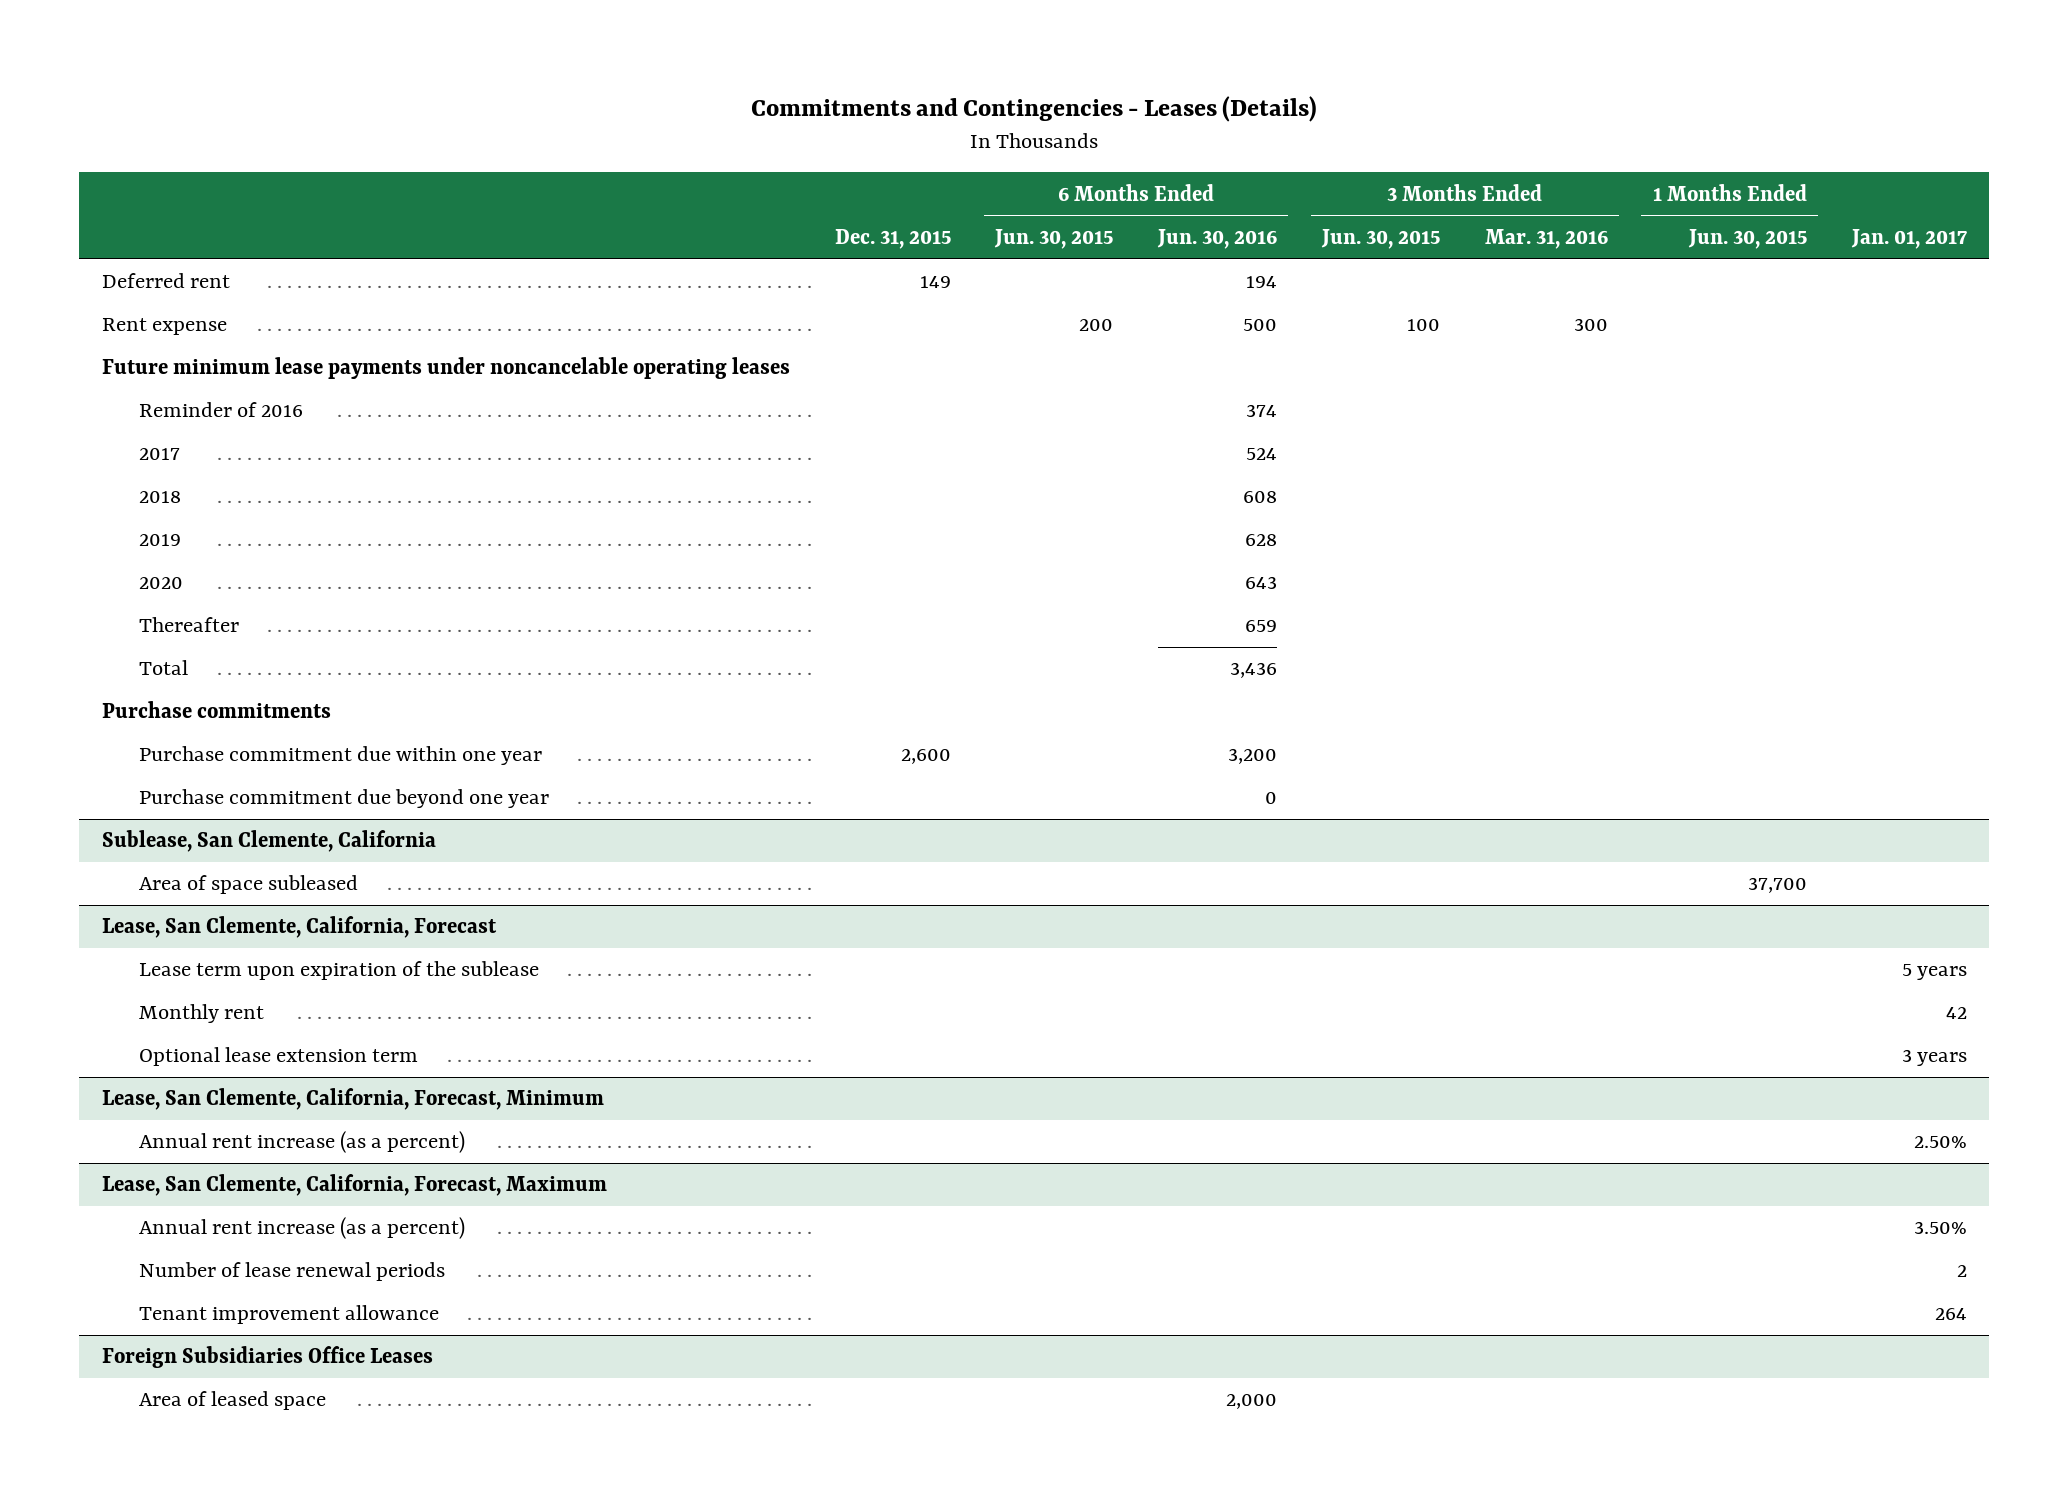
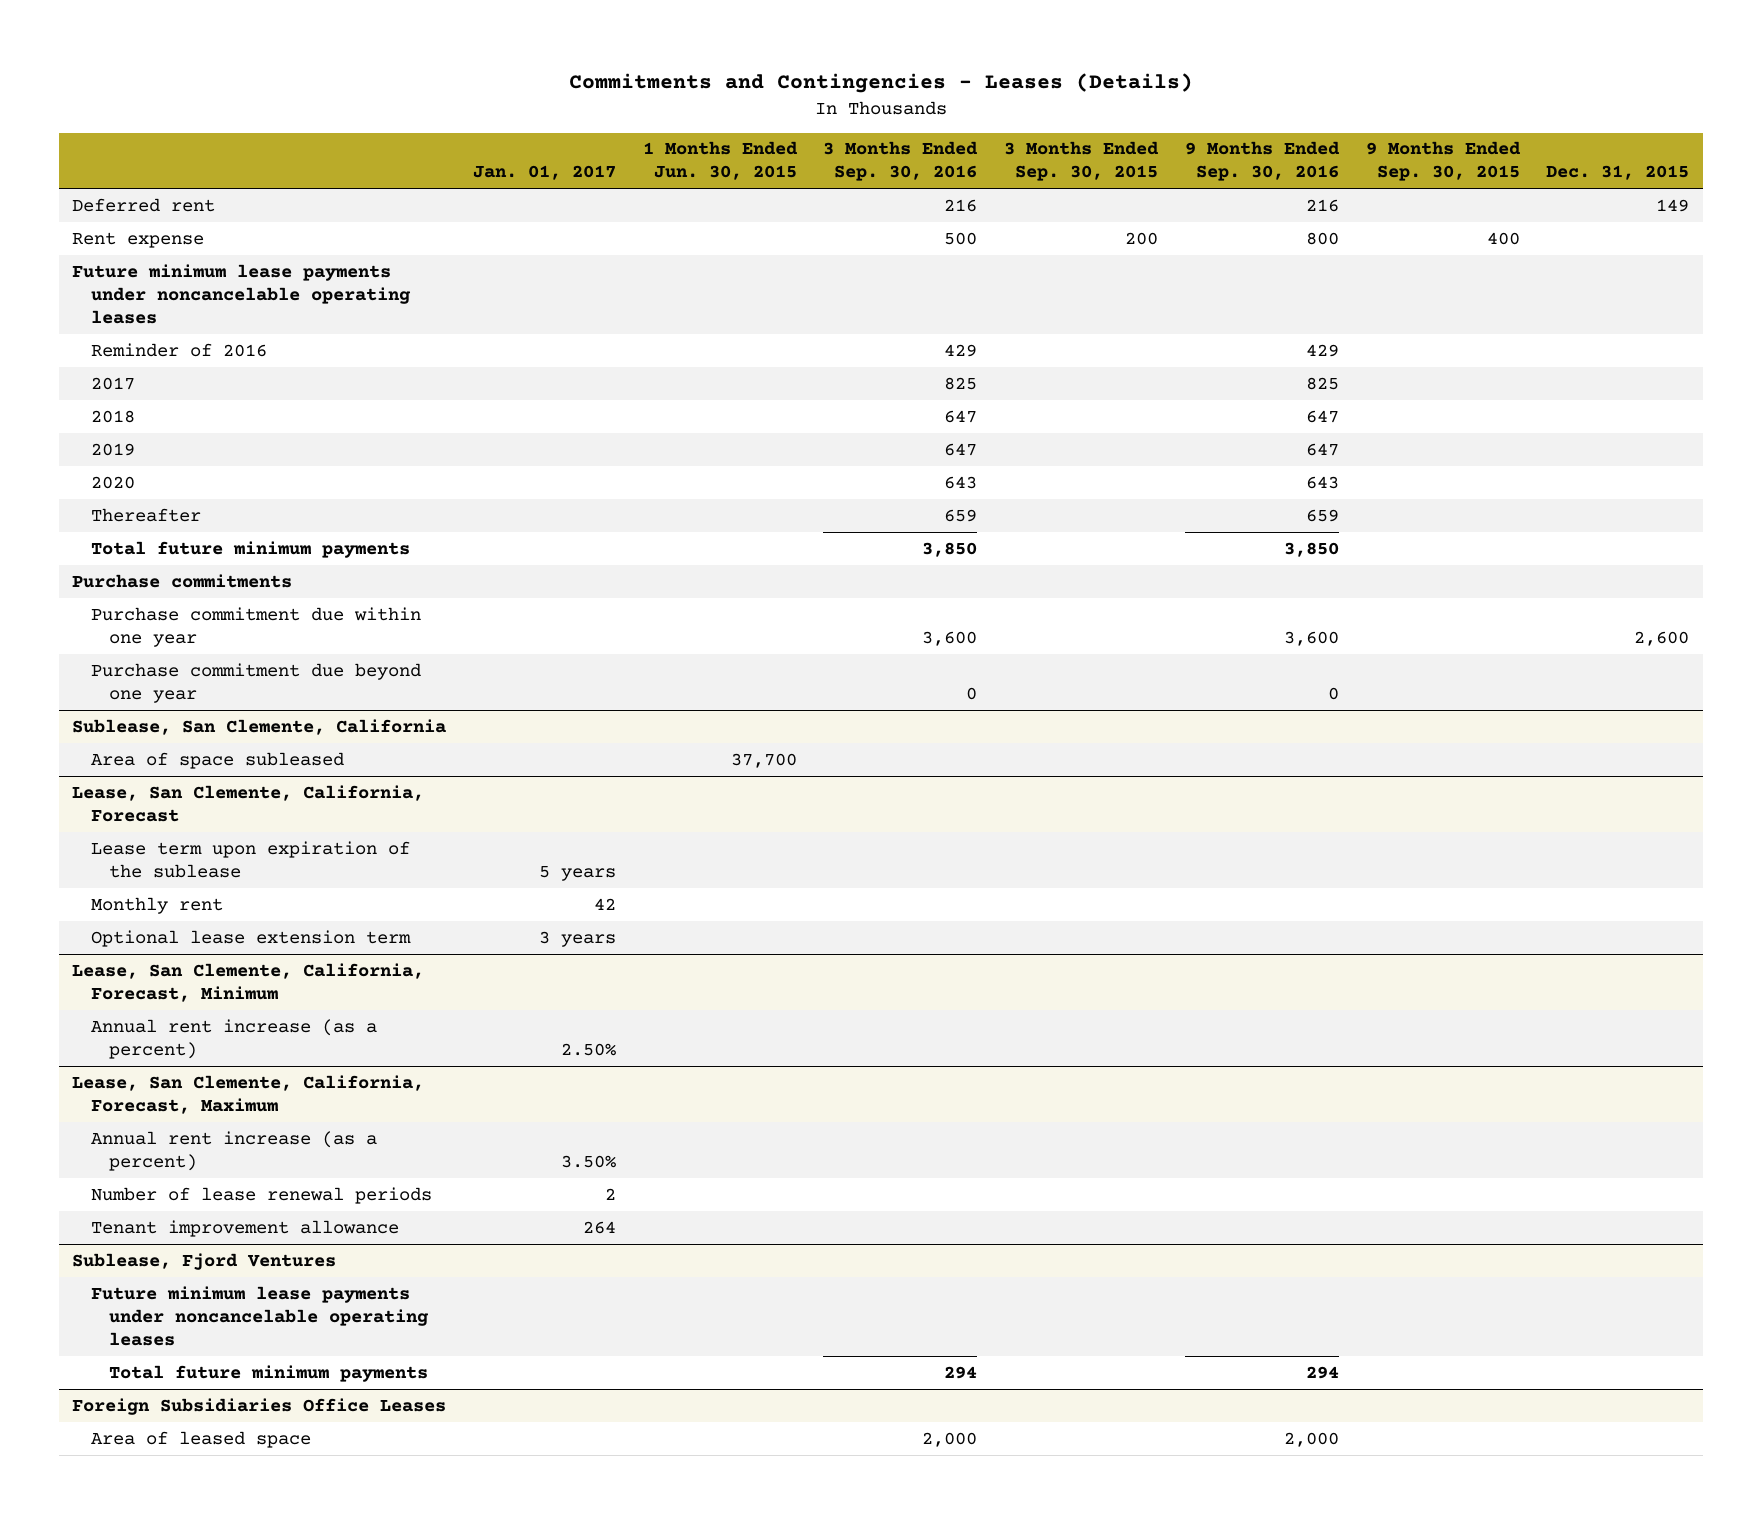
- | Dec. 31, 2015 | 6 Months Ended Jun. 30, 2015 | 6 Months Ended Jun. 30, 2016 | 3 Months Ended Jun. 30, 2015 | 3 Months Ended Mar. 31, 2016 | 1 Months Ended Jun. 30, 2015 | Jan. 01, 2017
+ | Jan. 01, 2017 | 1 Months Ended Jun. 30, 2015 | 3 Months Ended Sep. 30, 2016 | 3 Months Ended Sep. 30, 2015 | 9 Months Ended Sep. 30, 2016 | 9 Months Ended Sep. 30, 2015 | Dec. 31, 2015
- Total | | | 3,436 | | | |
+ Total future minimum payments | | | 3,850 | | 3,850 | |
+ Sublease, Fjord Ventures
+ Future minimum lease payments under noncancelable operating leases
+ Total future minimum payments | | | 294 | | 294 | |

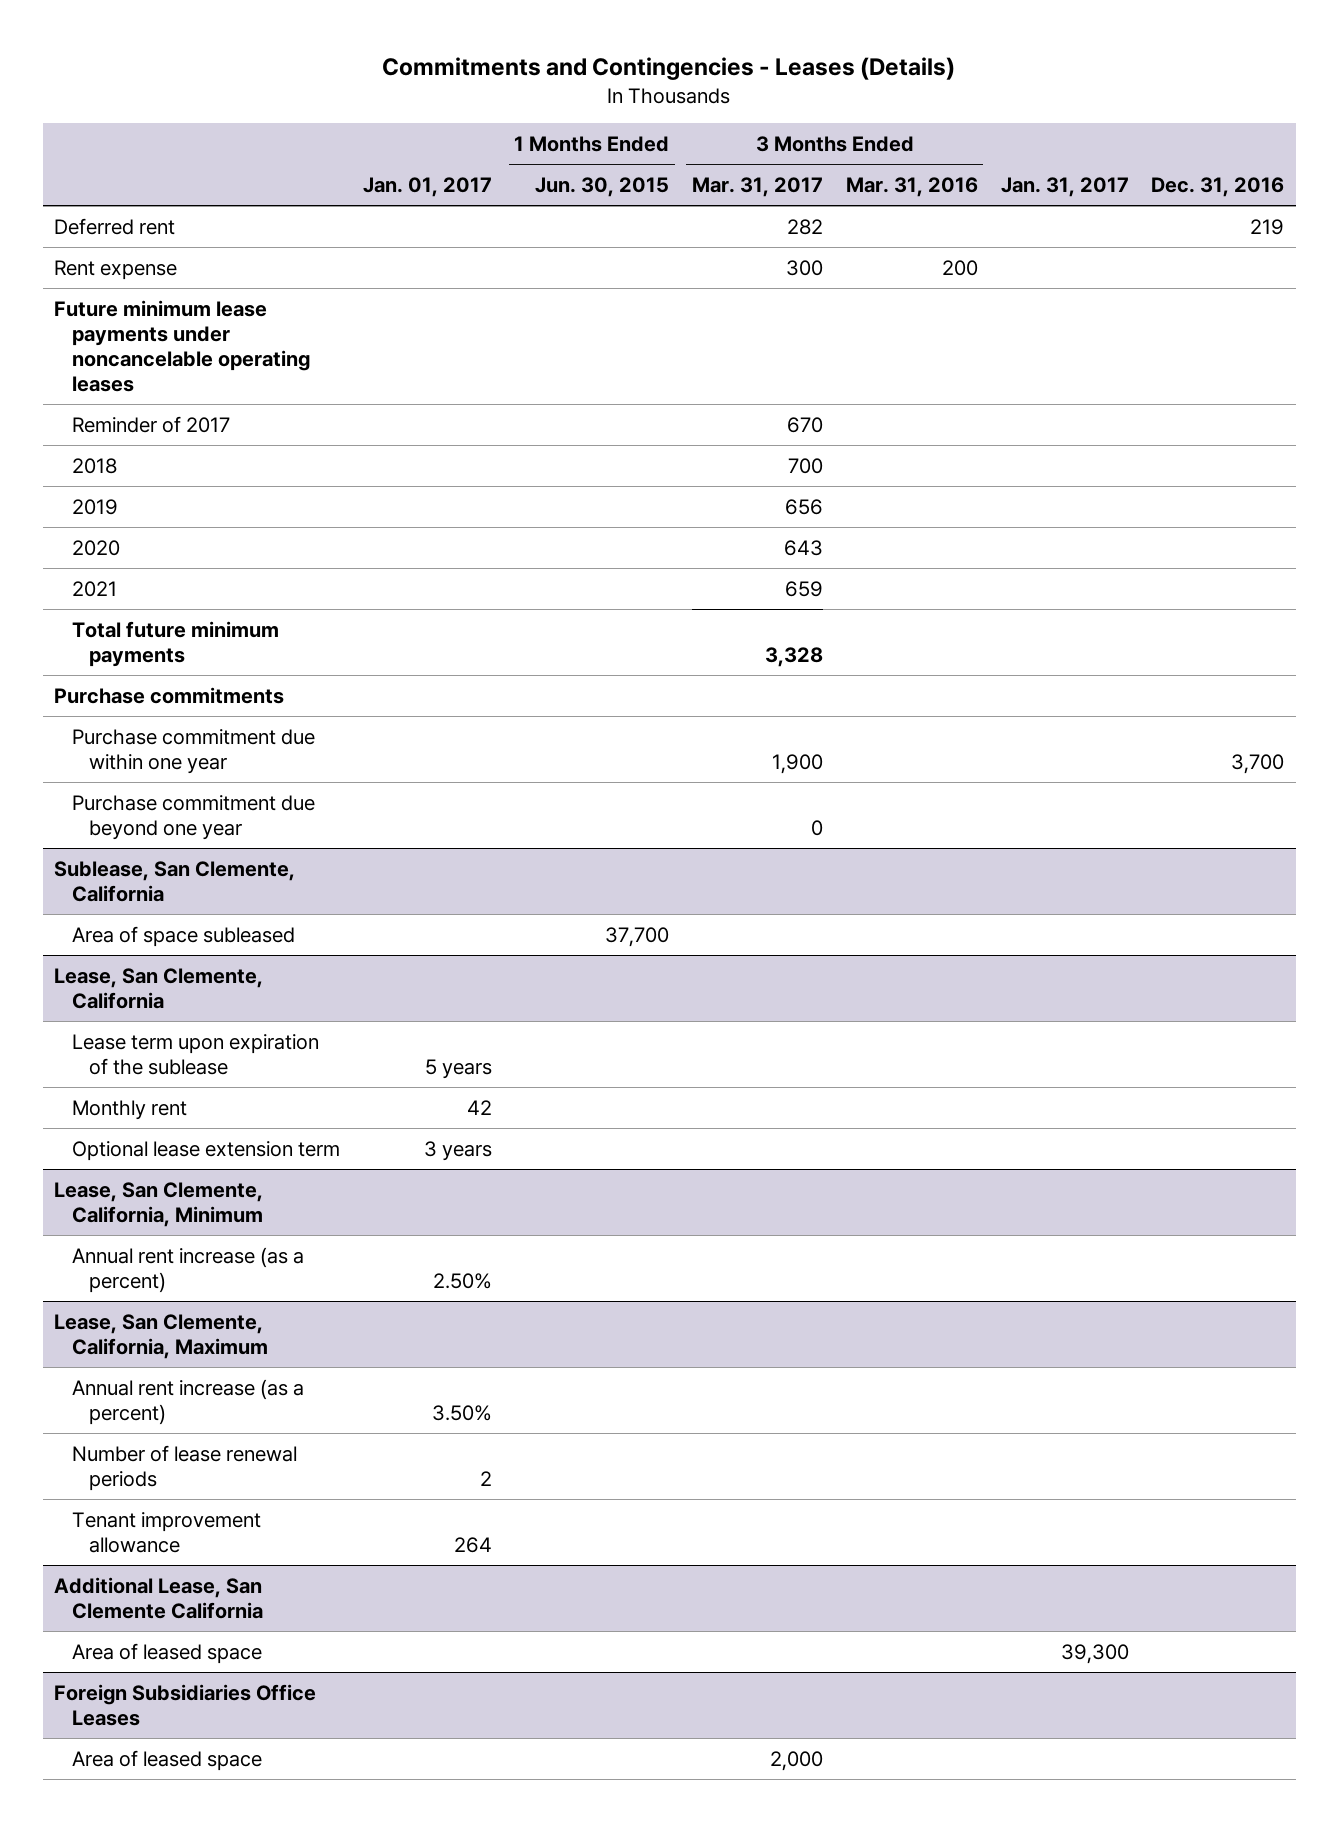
- | Jan. 01, 2017 | 1 Months Ended Jun. 30, 2015 | 3 Months Ended Sep. 30, 2016 | 3 Months Ended Sep. 30, 2015 | 9 Months Ended Sep. 30, 2016 | 9 Months Ended Sep. 30, 2015 | Dec. 31, 2015
+ | Jan. 01, 2017 | 1 Months Ended Jun. 30, 2015 | 3 Months Ended Mar. 31, 2017 | 3 Months Ended Mar. 31, 2016 | Jan. 31, 2017 | Dec. 31, 2016
- Reminder of 2016 | | | 429 | | 429 | |
- 2017 | | | 825 | | 825 | |
+ Reminder of 2017 | | | 670 | | |
- Thereafter | | | 659 | | 659 | |
+ 2021 | | | 659 | | |
- Lease, San Clemente, California, Forecast
+ Lease, San Clemente, California
- Lease, San Clemente, California, Forecast, Minimum
+ Lease, San Clemente, California, Minimum
- Lease, San Clemente, California, Forecast, Maximum
+ Lease, San Clemente, California, Maximum
- Sublease, Fjord Ventures
- Future minimum lease payments under noncancelable operating leases
- Total future minimum payments | | | 294 | | 294 | |
+ Additional Lease, San Clemente California
+ Area of leased space | | | | | 39,300 |

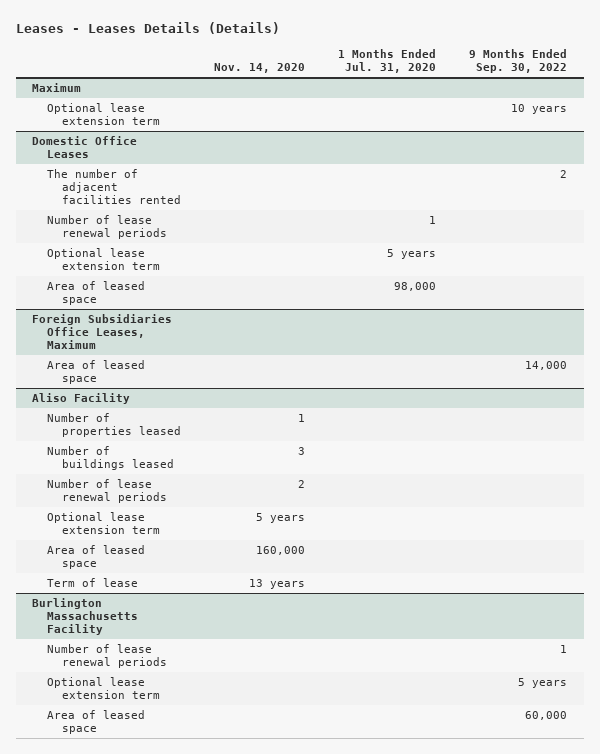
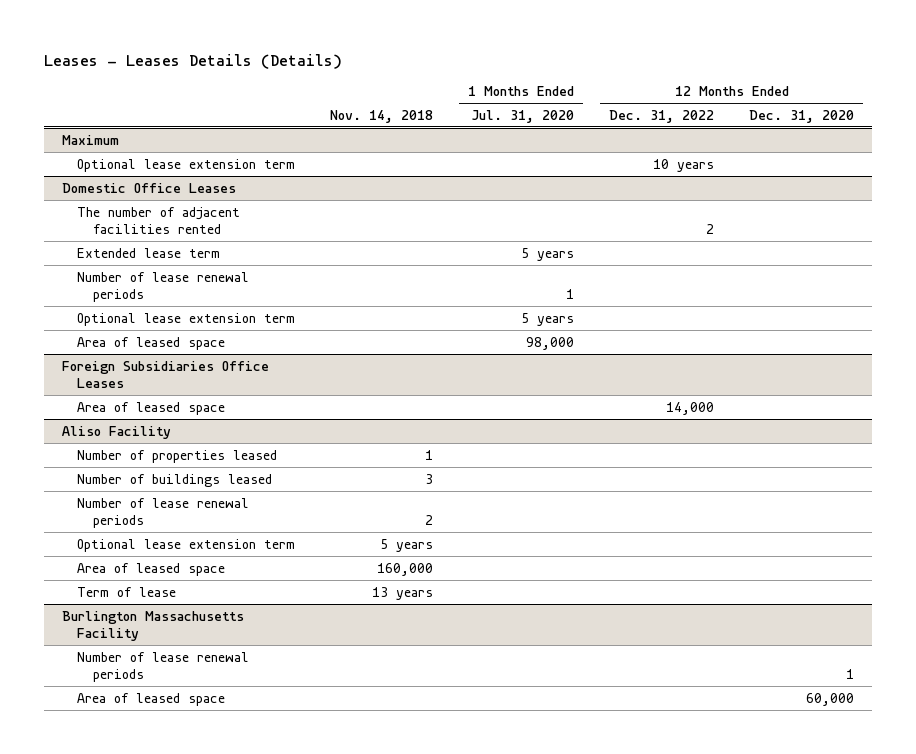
- | Nov. 14, 2020 | 1 Months Ended Jul. 31, 2020 | 9 Months Ended Sep. 30, 2022
+ | Nov. 14, 2018 | 1 Months Ended Jul. 31, 2020 | 12 Months Ended Dec. 31, 2022 | 12 Months Ended Dec. 31, 2020
@ Domestic Office Leases
+ Extended lease term | | 5 years | |
- Foreign Subsidiaries Office Leases, Maximum
+ Foreign Subsidiaries Office Leases
@ Burlington Massachusetts Facility
- Optional lease extension term | | | 5 years

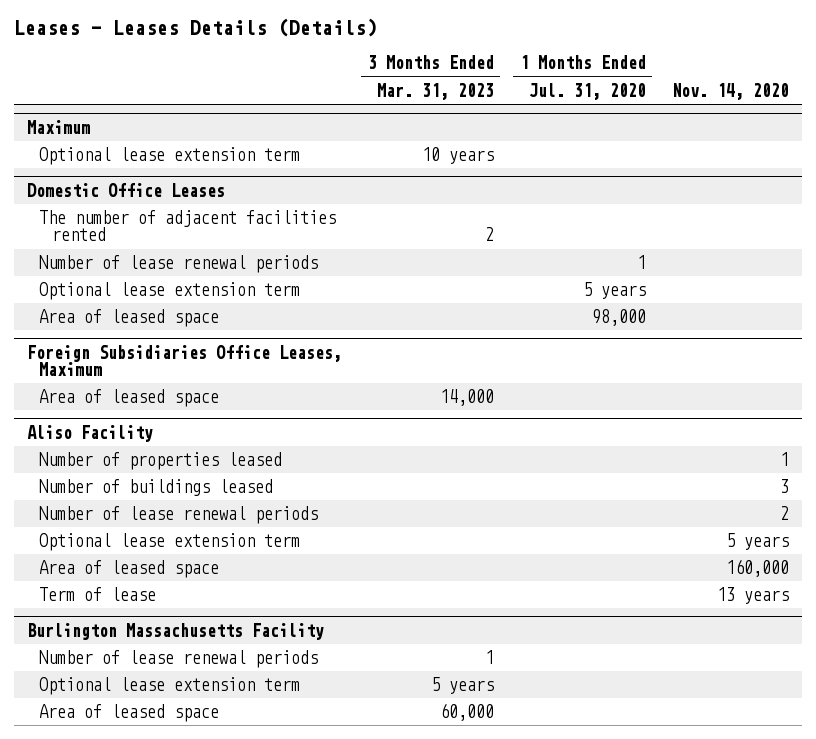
- | Nov. 14, 2018 | 1 Months Ended Jul. 31, 2020 | 12 Months Ended Dec. 31, 2022 | 12 Months Ended Dec. 31, 2020
+ | 3 Months Ended Mar. 31, 2023 | 1 Months Ended Jul. 31, 2020 | Nov. 14, 2020
@ Domestic Office Leases
- Extended lease term | | 5 years | |
- Foreign Subsidiaries Office Leases
+ Foreign Subsidiaries Office Leases, Maximum
@ Burlington Massachusetts Facility
+ Optional lease extension term | 5 years | |

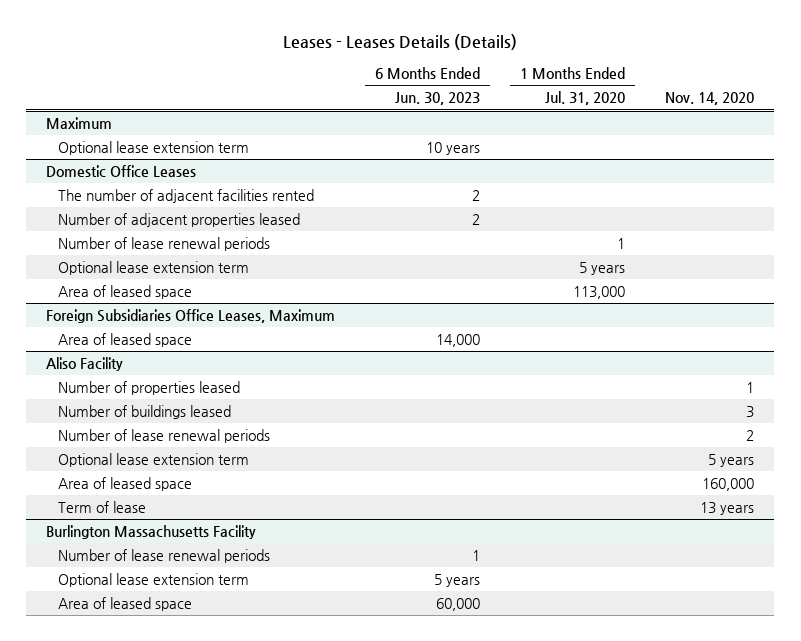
- | 3 Months Ended Mar. 31, 2023 | 1 Months Ended Jul. 31, 2020 | Nov. 14, 2020
+ | 6 Months Ended Jun. 30, 2023 | 1 Months Ended Jul. 31, 2020 | Nov. 14, 2020
@ Domestic Office Leases
+ Number of adjacent properties leased | 2 | |
- Area of leased space | | 98,000 |
+ Area of leased space | | 113,000 |

